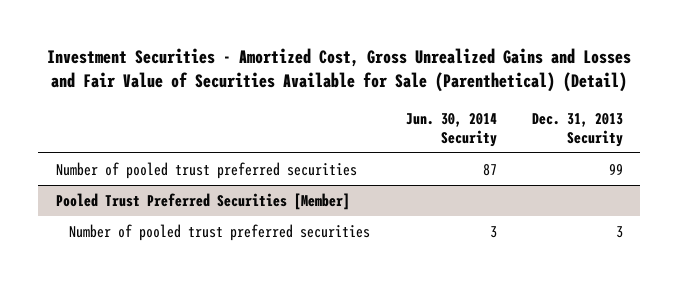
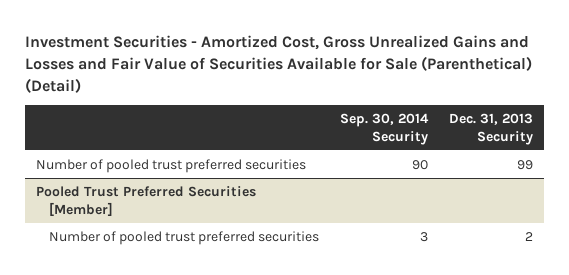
- | Jun. 30, 2014 Security | Dec. 31, 2013 Security
+ | Sep. 30, 2014 Security | Dec. 31, 2013 Security
@ Pooled Trust Preferred Securities [Member]
- Number of pooled trust preferred securities | 3 | 3
+ Number of pooled trust preferred securities | 3 | 2

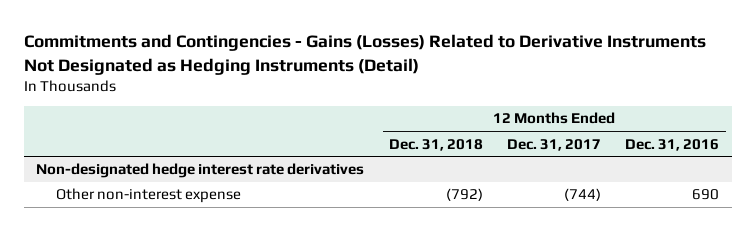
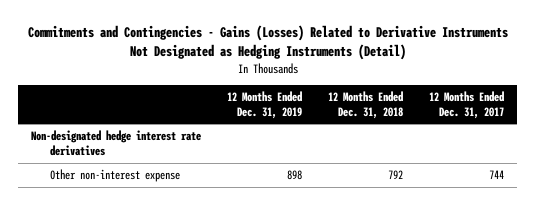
- | 12 Months Ended Dec. 31, 2018 | 12 Months Ended Dec. 31, 2017 | 12 Months Ended Dec. 31, 2016
+ | 12 Months Ended Dec. 31, 2019 | 12 Months Ended Dec. 31, 2018 | 12 Months Ended Dec. 31, 2017
- Other non-interest expense | (792) | (744) | 690
+ Other non-interest expense | 898 | 792 | 744

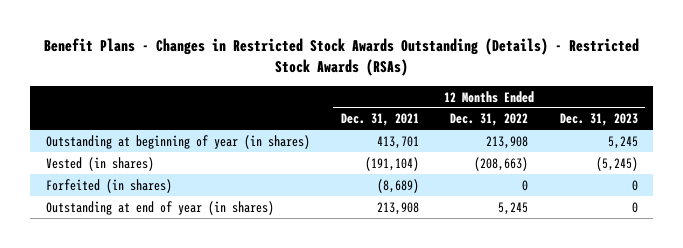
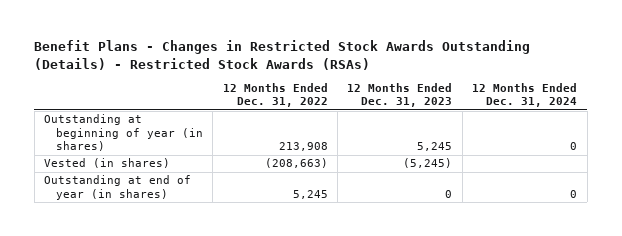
- | 12 Months Ended Dec. 31, 2021 | 12 Months Ended Dec. 31, 2022 | 12 Months Ended Dec. 31, 2023
+ | 12 Months Ended Dec. 31, 2022 | 12 Months Ended Dec. 31, 2023 | 12 Months Ended Dec. 31, 2024
- Forfeited (in shares) | (8,689) | 0 | 0

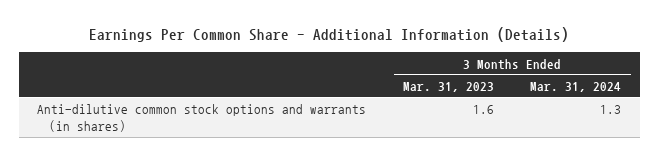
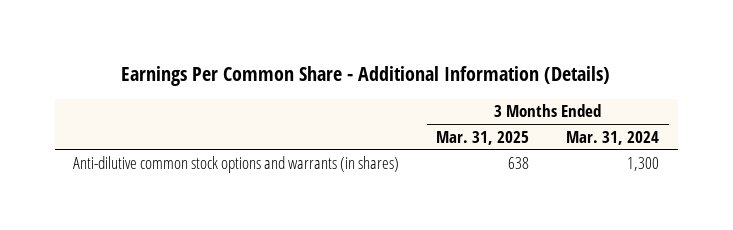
- | 3 Months Ended Mar. 31, 2023 | 3 Months Ended Mar. 31, 2024
+ | 3 Months Ended Mar. 31, 2025 | 3 Months Ended Mar. 31, 2024
- Anti-dilutive common stock options and warrants (in shares) | 1.6 | 1.3
+ Anti-dilutive common stock options and warrants (in shares) | 638 | 1,300

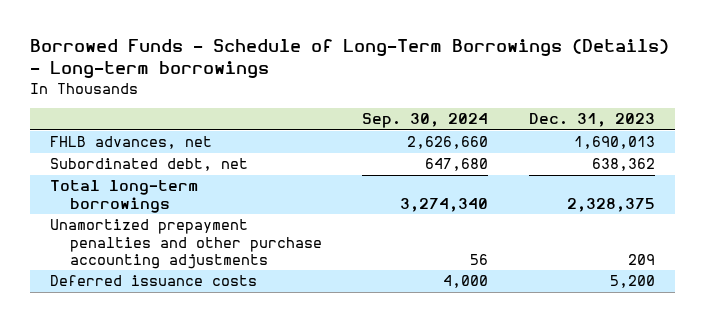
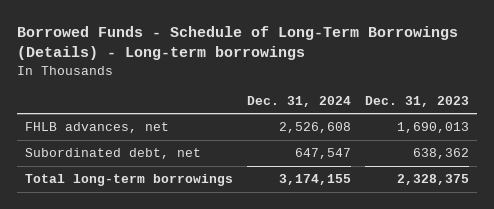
- | Sep. 30, 2024 | Dec. 31, 2023
+ | Dec. 31, 2024 | Dec. 31, 2023
- Unamortized prepayment penalties and other purchase accounting adjustments | 56 | 209
- Deferred issuance costs | 4,000 | 5,200

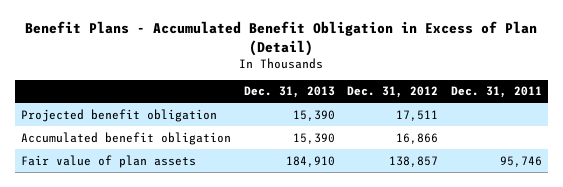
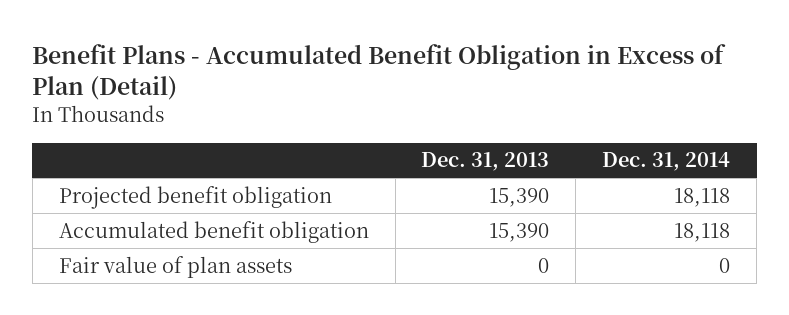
- | Dec. 31, 2013 | Dec. 31, 2012 | Dec. 31, 2011
+ | Dec. 31, 2013 | Dec. 31, 2014
- Fair value of plan assets | 184,910 | 138,857 | 95,746
+ Fair value of plan assets | 0 | 0

